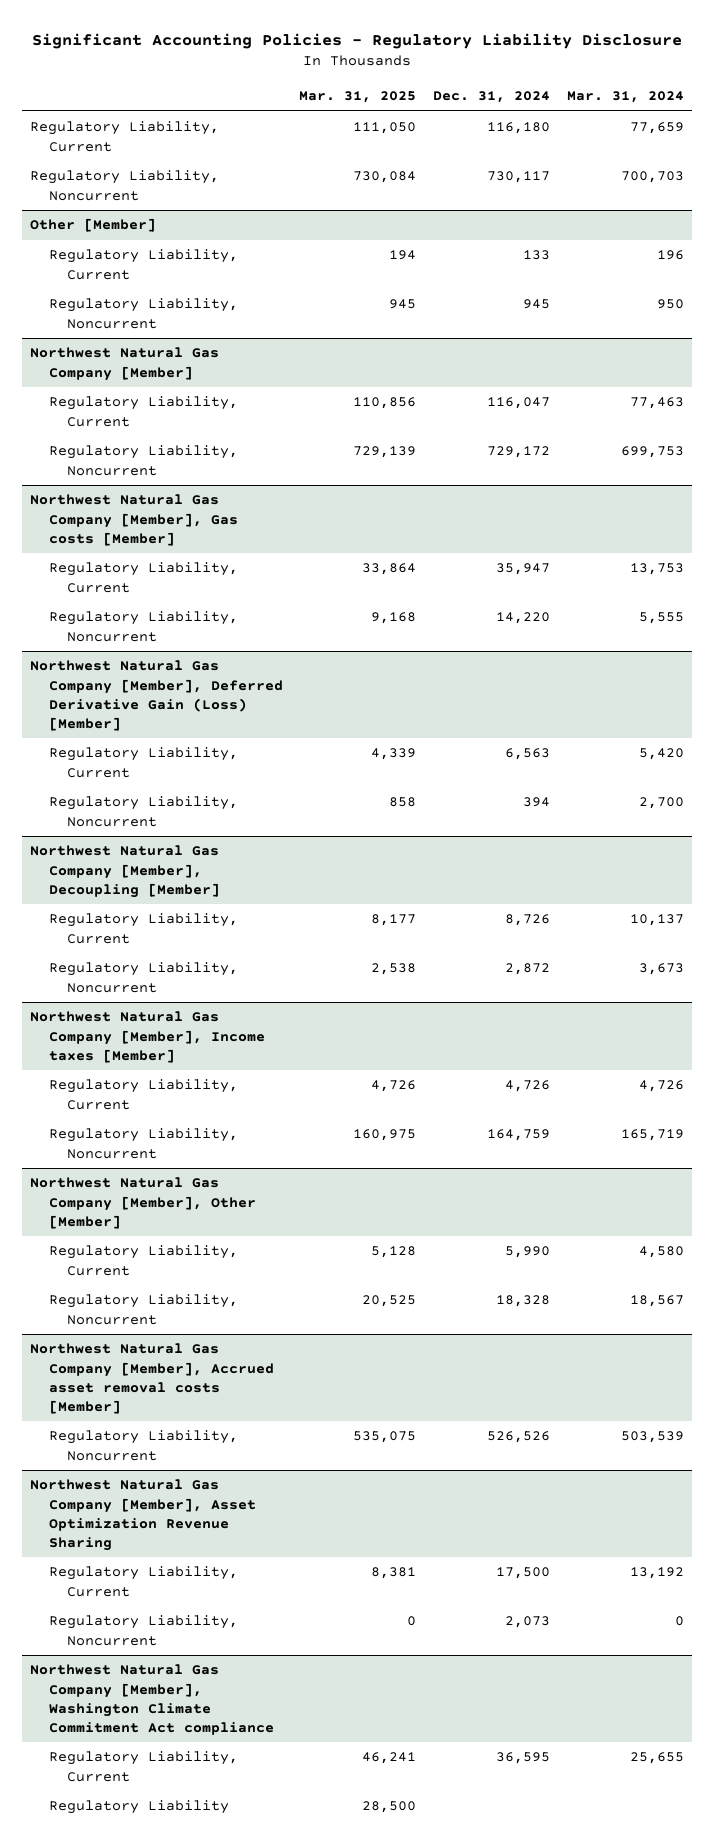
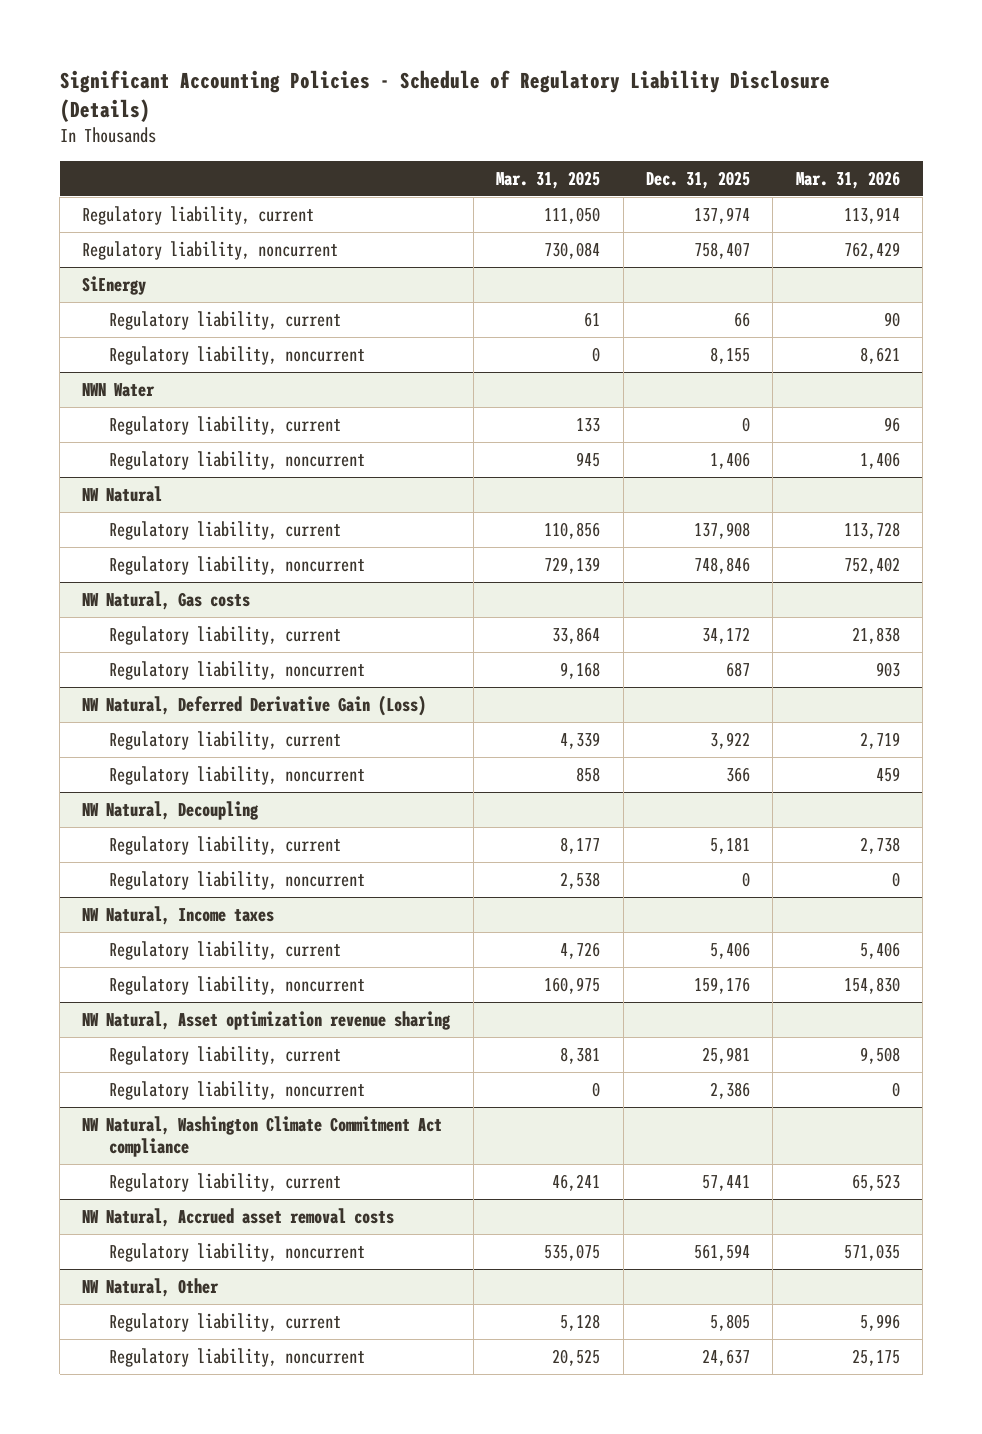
- Significant Accounting Policies - Regulatory Liability Disclosure
+ Significant Accounting Policies - Schedule of Regulatory Liability Disclosure (Details)
- | Mar. 31, 2025 | Dec. 31, 2024 | Mar. 31, 2024
+ | Mar. 31, 2025 | Dec. 31, 2025 | Mar. 31, 2026
- Regulatory Liability, Current | 111,050 | 116,180 | 77,659
- Regulatory Liability, Noncurrent | 730,084 | 730,117 | 700,703
- Other [Member]
- Regulatory Liability, Current | 194 | 133 | 196
- Regulatory Liability, Noncurrent | 945 | 945 | 950
- Northwest Natural Gas Company [Member]
- Regulatory Liability, Current | 110,856 | 116,047 | 77,463
- Regulatory Liability, Noncurrent | 729,139 | 729,172 | 699,753
- Northwest Natural Gas Company [Member], Gas costs [Member]
- Regulatory Liability, Current | 33,864 | 35,947 | 13,753
- Regulatory Liability, Noncurrent | 9,168 | 14,220 | 5,555
- Northwest Natural Gas Company [Member], Deferred Derivative Gain (Loss) [Member]
- Regulatory Liability, Current | 4,339 | 6,563 | 5,420
- Regulatory Liability, Noncurrent | 858 | 394 | 2,700
- Northwest Natural Gas Company [Member], Decoupling [Member]
- Regulatory Liability, Current | 8,177 | 8,726 | 10,137
- Regulatory Liability, Noncurrent | 2,538 | 2,872 | 3,673
- Northwest Natural Gas Company [Member], Income taxes [Member]
- Regulatory Liability, Current | 4,726 | 4,726 | 4,726
- Regulatory Liability, Noncurrent | 160,975 | 164,759 | 165,719
- Northwest Natural Gas Company [Member], Other [Member]
- Regulatory Liability, Current | 5,128 | 5,990 | 4,580
- Regulatory Liability, Noncurrent | 20,525 | 18,328 | 18,567
- Northwest Natural Gas Company [Member], Accrued asset removal costs [Member]
- Regulatory Liability, Noncurrent | 535,075 | 526,526 | 503,539
- Northwest Natural Gas Company [Member], Asset Optimization Revenue Sharing
- Regulatory Liability, Current | 8,381 | 17,500 | 13,192
- Regulatory Liability, Noncurrent | 0 | 2,073 | 0
- Northwest Natural Gas Company [Member], Washington Climate Commitment Act compliance
- Regulatory Liability, Current | 46,241 | 36,595 | 25,655
- Regulatory Liability | 28,500 | |
+ Regulatory liability, current | 111,050 | 137,974 | 113,914
+ Regulatory liability, noncurrent | 730,084 | 758,407 | 762,429
+ SiEnergy
+ Regulatory liability, current | 61 | 66 | 90
+ Regulatory liability, noncurrent | 0 | 8,155 | 8,621
+ NWN Water
+ Regulatory liability, current | 133 | 0 | 96
+ Regulatory liability, noncurrent | 945 | 1,406 | 1,406
+ NW Natural
+ Regulatory liability, current | 110,856 | 137,908 | 113,728
+ Regulatory liability, noncurrent | 729,139 | 748,846 | 752,402
+ NW Natural, Gas costs
+ Regulatory liability, current | 33,864 | 34,172 | 21,838
+ Regulatory liability, noncurrent | 9,168 | 687 | 903
+ NW Natural, Deferred Derivative Gain (Loss)
+ Regulatory liability, current | 4,339 | 3,922 | 2,719
+ Regulatory liability, noncurrent | 858 | 366 | 459
+ NW Natural, Decoupling
+ Regulatory liability, current | 8,177 | 5,181 | 2,738
+ Regulatory liability, noncurrent | 2,538 | 0 | 0
+ NW Natural, Income taxes
+ Regulatory liability, current | 4,726 | 5,406 | 5,406
+ Regulatory liability, noncurrent | 160,975 | 159,176 | 154,830
+ NW Natural, Asset optimization revenue sharing
+ Regulatory liability, current | 8,381 | 25,981 | 9,508
+ Regulatory liability, noncurrent | 0 | 2,386 | 0
+ NW Natural, Washington Climate Commitment Act compliance
+ Regulatory liability, current | 46,241 | 57,441 | 65,523
+ NW Natural, Accrued asset removal costs
+ Regulatory liability, noncurrent | 535,075 | 561,594 | 571,035
+ NW Natural, Other
+ Regulatory liability, current | 5,128 | 5,805 | 5,996
+ Regulatory liability, noncurrent | 20,525 | 24,637 | 25,175

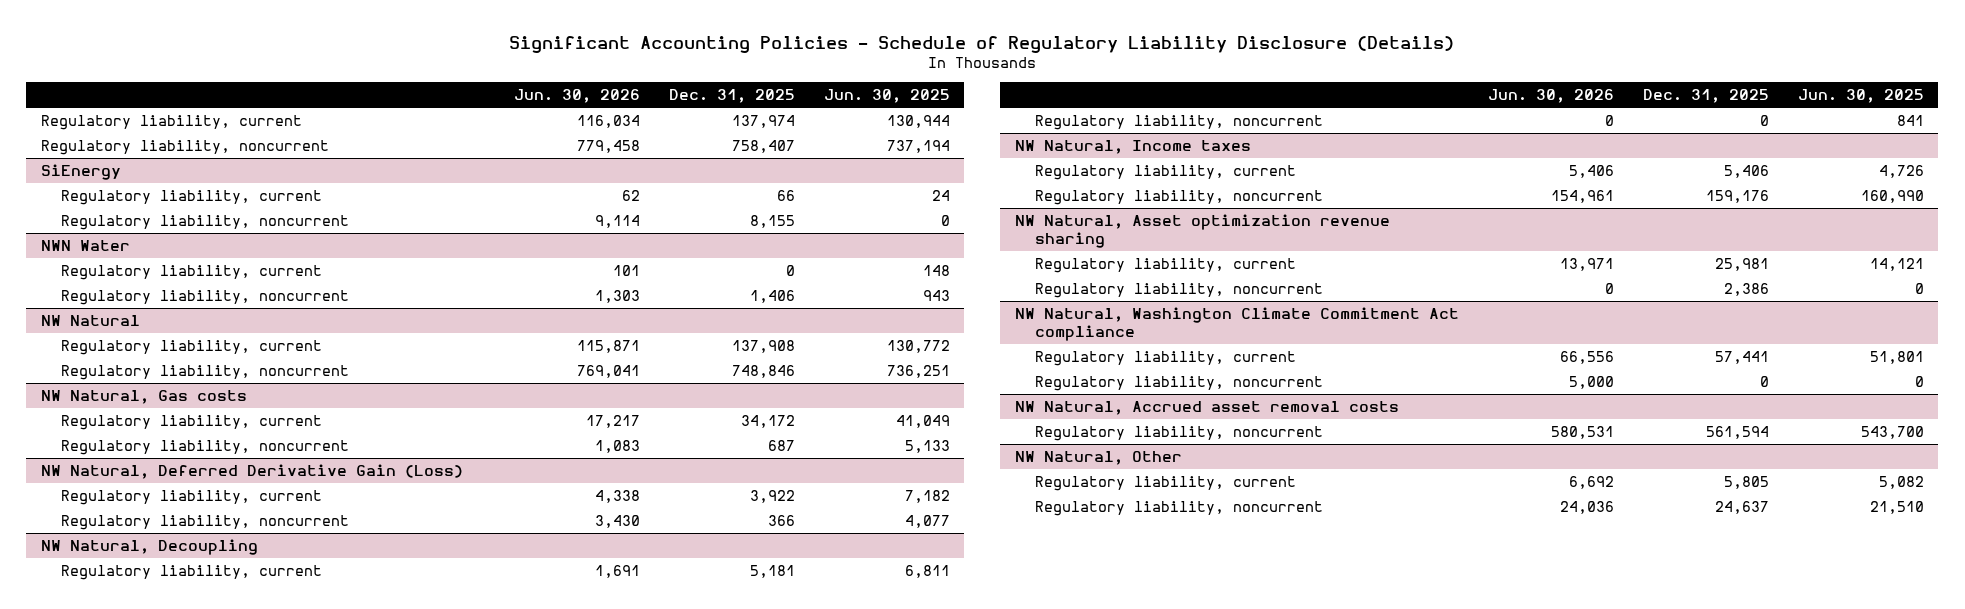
- | Mar. 31, 2025 | Dec. 31, 2025 | Mar. 31, 2026
+ | Jun. 30, 2026 | Dec. 31, 2025 | Jun. 30, 2025
@ NW Natural, Washington Climate Commitment Act compliance
+ Regulatory liability, noncurrent | 5,000 | 0 | 0

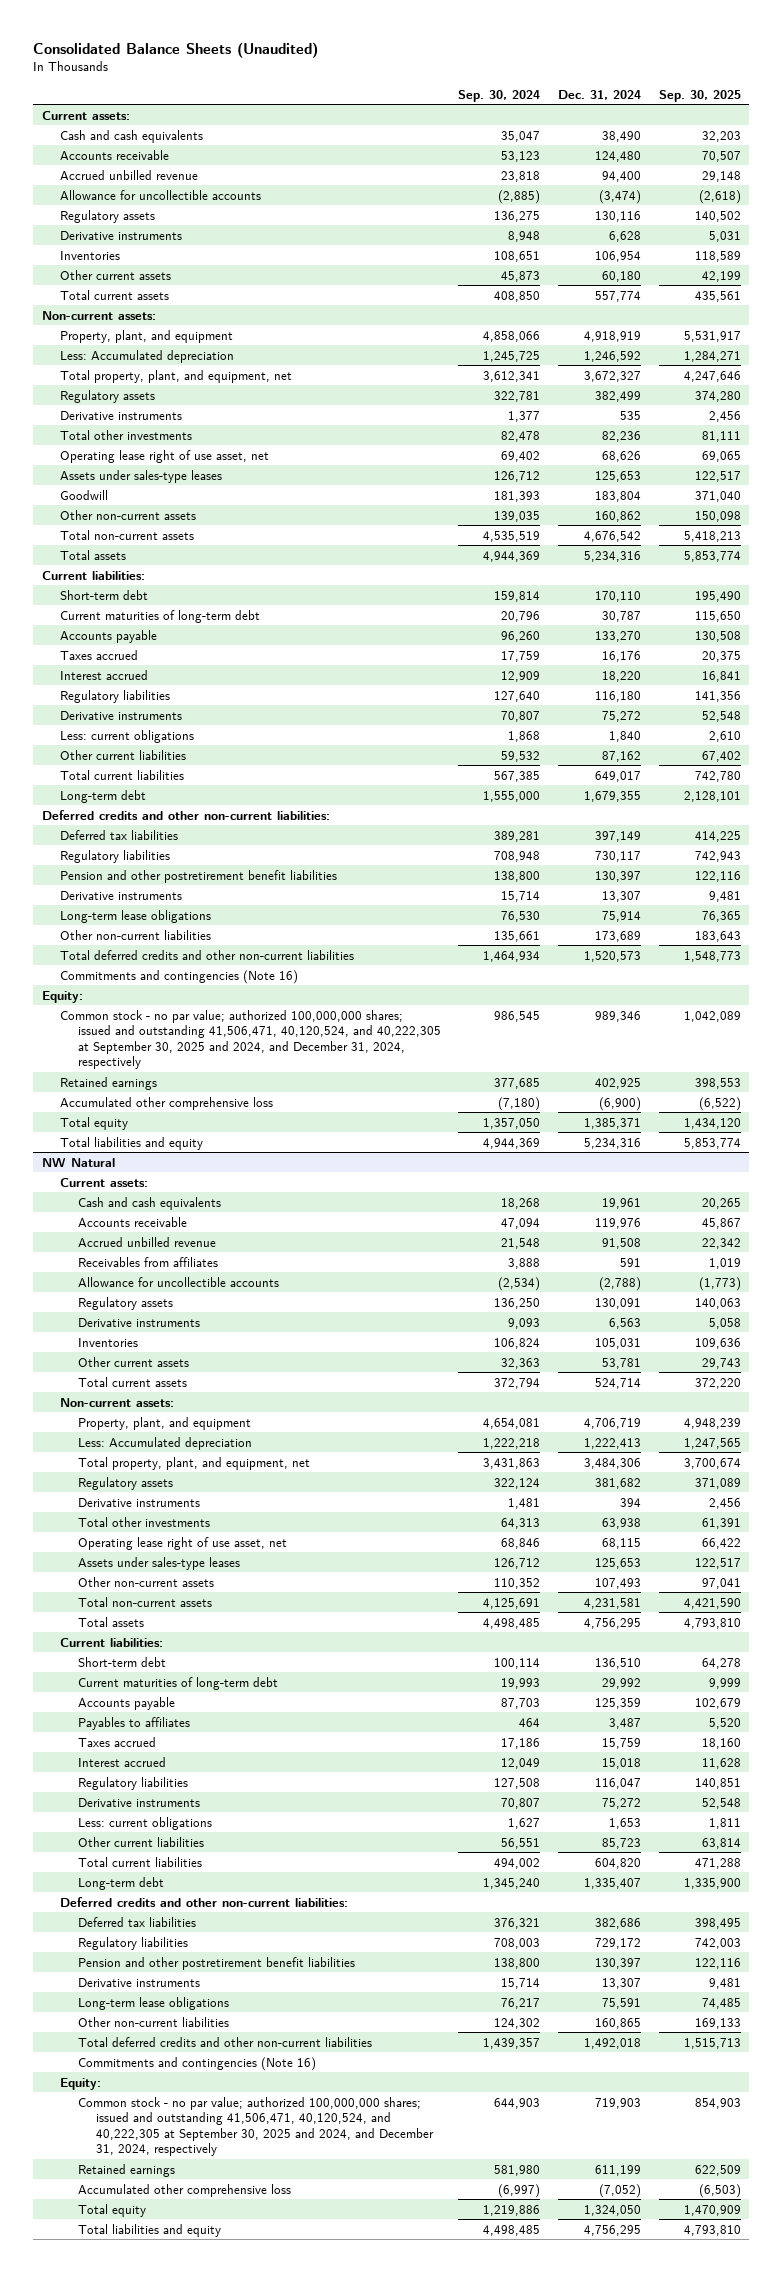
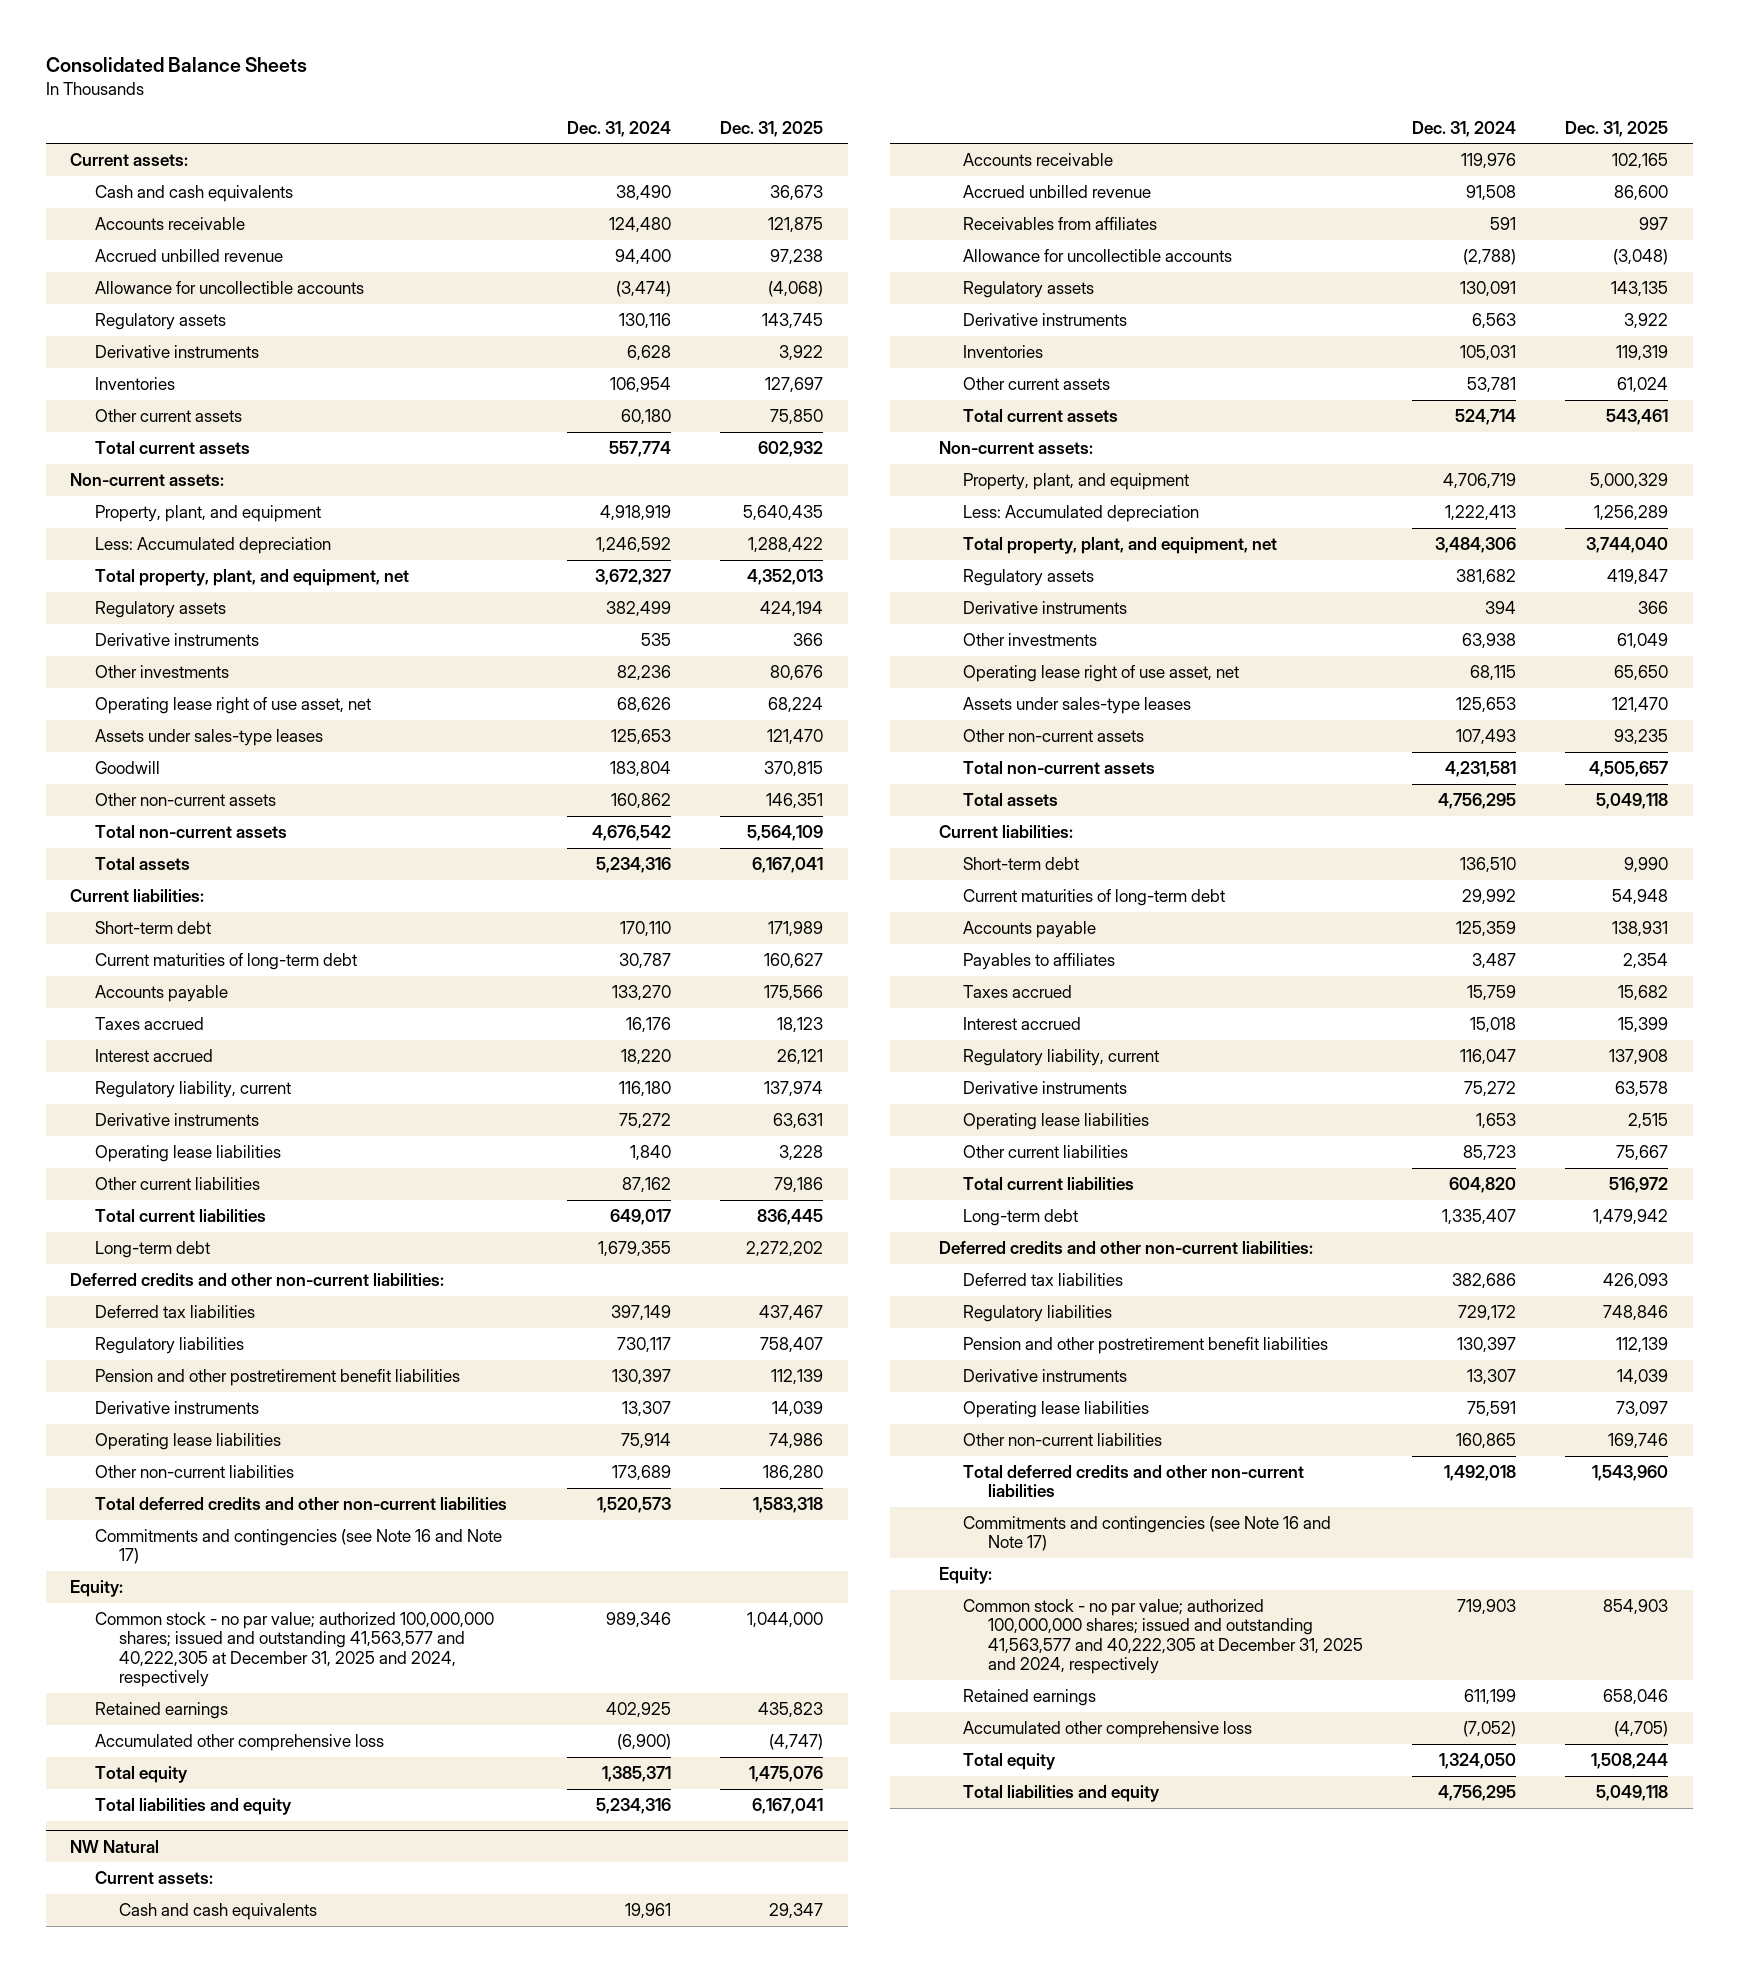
- Consolidated Balance Sheets (Unaudited)
+ Consolidated Balance Sheets
- | Sep. 30, 2024 | Dec. 31, 2024 | Sep. 30, 2025
+ | Dec. 31, 2024 | Dec. 31, 2025
- Total other investments | 82,478 | 82,236 | 81,111
+ Other investments | 82,236 | 80,676
- Regulatory liabilities | 127,640 | 116,180 | 141,356
+ Regulatory liability, current | 116,180 | 137,974
- Less: current obligations | 1,868 | 1,840 | 2,610
+ Operating lease liabilities | 1,840 | 3,228
- Long-term lease obligations | 76,530 | 75,914 | 76,365
+ Operating lease liabilities | 75,914 | 74,986
- Commitments and contingencies (Note 16)
+ Commitments and contingencies (see Note 16 and Note 17)
- Common stock - no par value; authorized 100,000,000 shares; issued and outstanding 41,506,471, 40,120,524, and 40,222,305 at September 30, 2025 and 2024, and December 31, 2024, respectively | 986,545 | 989,346 | 1,042,089
+ Common stock - no par value; authorized 100,000,000 shares; issued and outstanding 41,563,577 and 40,222,305 at December 31, 2025 and 2024, respectively | 989,346 | 1,044,000
@ NW Natural
- Total other investments | 64,313 | 63,938 | 61,391
+ Other investments | 63,938 | 61,049
- Regulatory liabilities | 127,508 | 116,047 | 140,851
+ Regulatory liability, current | 116,047 | 137,908
- Less: current obligations | 1,627 | 1,653 | 1,811
+ Operating lease liabilities | 1,653 | 2,515
- Long-term lease obligations | 76,217 | 75,591 | 74,485
+ Operating lease liabilities | 75,591 | 73,097
- Commitments and contingencies (Note 16)
+ Commitments and contingencies (see Note 16 and Note 17)
- Common stock - no par value; authorized 100,000,000 shares; issued and outstanding 41,506,471, 40,120,524, and 40,222,305 at September 30, 2025 and 2024, and December 31, 2024, respectively | 644,903 | 719,903 | 854,903
+ Common stock - no par value; authorized 100,000,000 shares; issued and outstanding 41,563,577 and 40,222,305 at December 31, 2025 and 2024, respectively | 719,903 | 854,903

